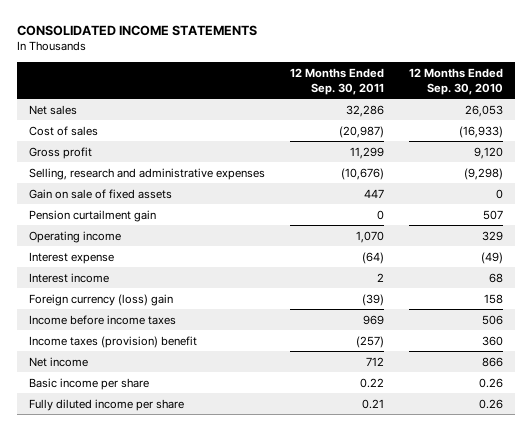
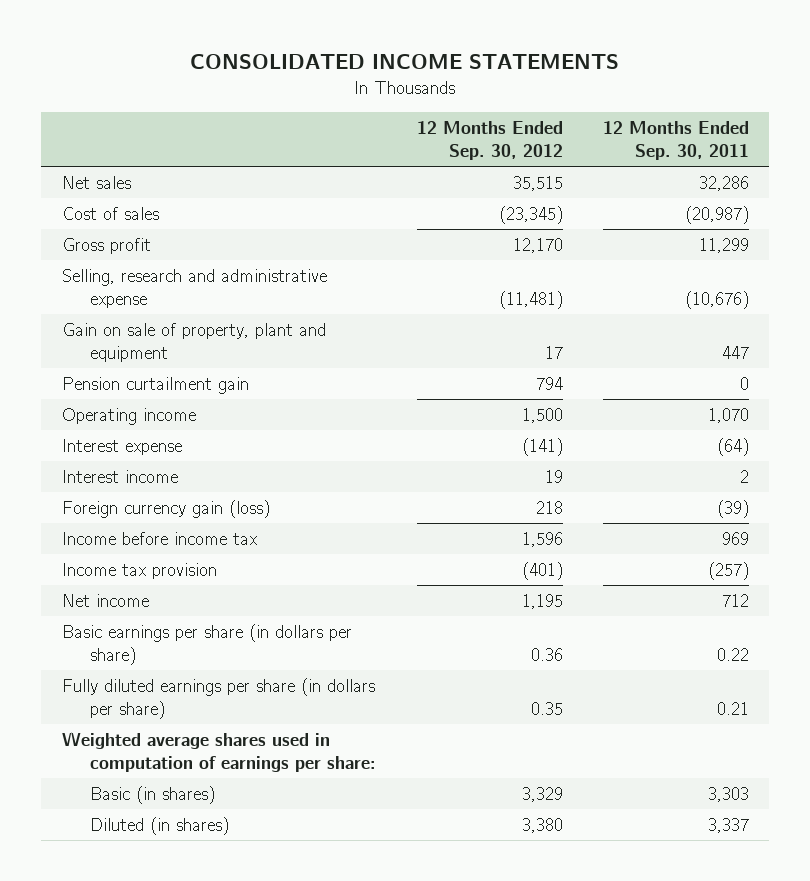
- | 12 Months Ended Sep. 30, 2011 | 12 Months Ended Sep. 30, 2010
+ | 12 Months Ended Sep. 30, 2012 | 12 Months Ended Sep. 30, 2011
- Selling, research and administrative expenses | (10,676) | (9,298)
- Gain on sale of fixed assets | 447 | 0
+ Selling, research and administrative expense | (11,481) | (10,676)
+ Gain on sale of property, plant and equipment | 17 | 447
- Foreign currency (loss) gain | (39) | 158
- Income before income taxes | 969 | 506
- Income taxes (provision) benefit | (257) | 360
+ Foreign currency gain (loss) | 218 | (39)
+ Income before income tax | 1,596 | 969
+ Income tax provision | (401) | (257)
- Basic income per share | 0.22 | 0.26
- Fully diluted income per share | 0.21 | 0.26
+ Basic earnings per share (in dollars per share) | 0.36 | 0.22
+ Fully diluted earnings per share (in dollars per share) | 0.35 | 0.21
+ Weighted average shares used in computation of earnings per share:
+ Basic (in shares) | 3,329 | 3,303
+ Diluted (in shares) | 3,380 | 3,337

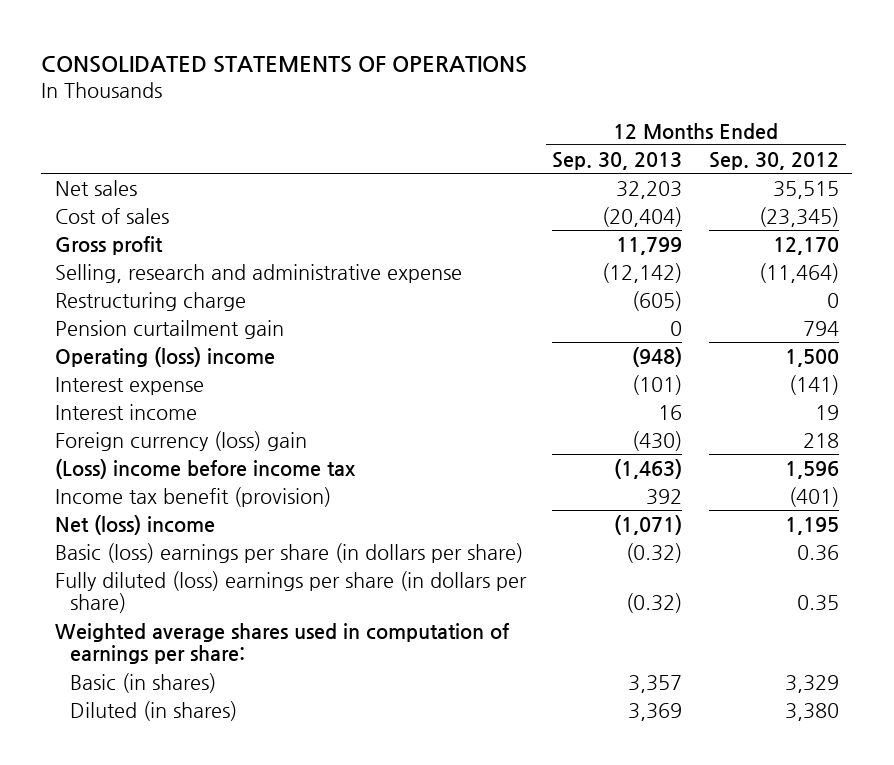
- CONSOLIDATED INCOME STATEMENTS
+ CONSOLIDATED STATEMENTS OF OPERATIONS
- | 12 Months Ended Sep. 30, 2012 | 12 Months Ended Sep. 30, 2011
+ | 12 Months Ended Sep. 30, 2013 | 12 Months Ended Sep. 30, 2012
- Selling, research and administrative expense | (11,481) | (10,676)
- Gain on sale of property, plant and equipment | 17 | 447
+ Selling, research and administrative expense | (12,142) | (11,464)
+ Restructuring charge | (605) | 0
- Operating income | 1,500 | 1,070
+ Operating (loss) income | (948) | 1,500
- Foreign currency gain (loss) | 218 | (39)
- Income before income tax | 1,596 | 969
- Income tax provision | (401) | (257)
- Net income | 1,195 | 712
- Basic earnings per share (in dollars per share) | 0.36 | 0.22
- Fully diluted earnings per share (in dollars per share) | 0.35 | 0.21
+ Foreign currency (loss) gain | (430) | 218
+ (Loss) income before income tax | (1,463) | 1,596
+ Income tax benefit (provision) | 392 | (401)
+ Net (loss) income | (1,071) | 1,195
+ Basic (loss) earnings per share (in dollars per share) | (0.32) | 0.36
+ Fully diluted (loss) earnings per share (in dollars per share) | (0.32) | 0.35

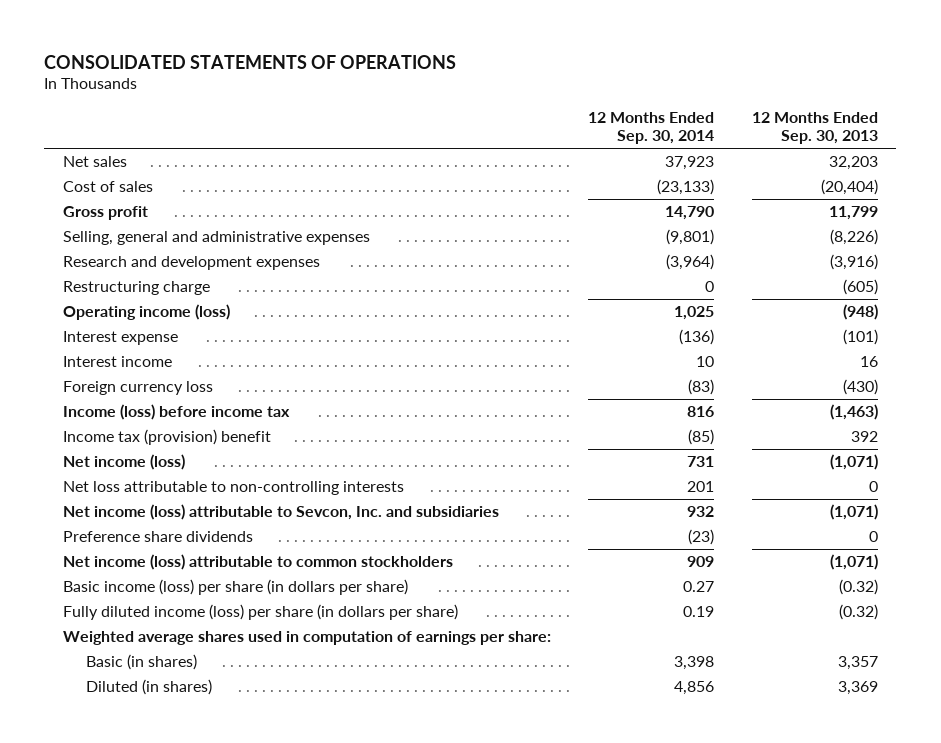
- | 12 Months Ended Sep. 30, 2013 | 12 Months Ended Sep. 30, 2012
+ | 12 Months Ended Sep. 30, 2014 | 12 Months Ended Sep. 30, 2013
- Selling, research and administrative expense | (12,142) | (11,464)
+ Selling, general and administrative expenses | (9,801) | (8,226)
+ Research and development expenses | (3,964) | (3,916)
- Pension curtailment gain | 0 | 794
- Operating (loss) income | (948) | 1,500
+ Operating income (loss) | 1,025 | (948)
- Foreign currency (loss) gain | (430) | 218
- (Loss) income before income tax | (1,463) | 1,596
- Income tax benefit (provision) | 392 | (401)
- Net (loss) income | (1,071) | 1,195
- Basic (loss) earnings per share (in dollars per share) | (0.32) | 0.36
- Fully diluted (loss) earnings per share (in dollars per share) | (0.32) | 0.35
+ Foreign currency loss | (83) | (430)
+ Income (loss) before income tax | 816 | (1,463)
+ Income tax (provision) benefit | (85) | 392
+ Net income (loss) | 731 | (1,071)
+ Net loss attributable to non-controlling interests | 201 | 0
+ Net income (loss) attributable to Sevcon, Inc. and subsidiaries | 932 | (1,071)
+ Preference share dividends | (23) | 0
+ Net income (loss) attributable to common stockholders | 909 | (1,071)
+ Basic income (loss) per share (in dollars per share) | 0.27 | (0.32)
+ Fully diluted income (loss) per share (in dollars per share) | 0.19 | (0.32)

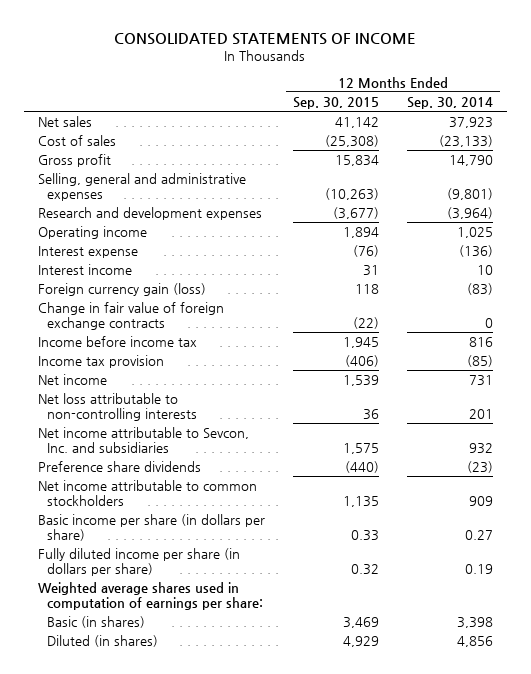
- CONSOLIDATED STATEMENTS OF OPERATIONS
+ CONSOLIDATED STATEMENTS OF INCOME
- | 12 Months Ended Sep. 30, 2014 | 12 Months Ended Sep. 30, 2013
+ | 12 Months Ended Sep. 30, 2015 | 12 Months Ended Sep. 30, 2014
- Restructuring charge | 0 | (605)
- Operating income (loss) | 1,025 | (948)
+ Operating income | 1,894 | 1,025
- Foreign currency loss | (83) | (430)
- Income (loss) before income tax | 816 | (1,463)
- Income tax (provision) benefit | (85) | 392
- Net income (loss) | 731 | (1,071)
+ Foreign currency gain (loss) | 118 | (83)
+ Change in fair value of foreign exchange contracts | (22) | 0
+ Income before income tax | 1,945 | 816
+ Income tax provision | (406) | (85)
+ Net income | 1,539 | 731
- Net income (loss) attributable to Sevcon, Inc. and subsidiaries | 932 | (1,071)
+ Net income attributable to Sevcon, Inc. and subsidiaries | 1,575 | 932
- Net income (loss) attributable to common stockholders | 909 | (1,071)
- Basic income (loss) per share (in dollars per share) | 0.27 | (0.32)
- Fully diluted income (loss) per share (in dollars per share) | 0.19 | (0.32)
+ Net income attributable to common stockholders | 1,135 | 909
+ Basic income per share (in dollars per share) | 0.33 | 0.27
+ Fully diluted income per share (in dollars per share) | 0.32 | 0.19

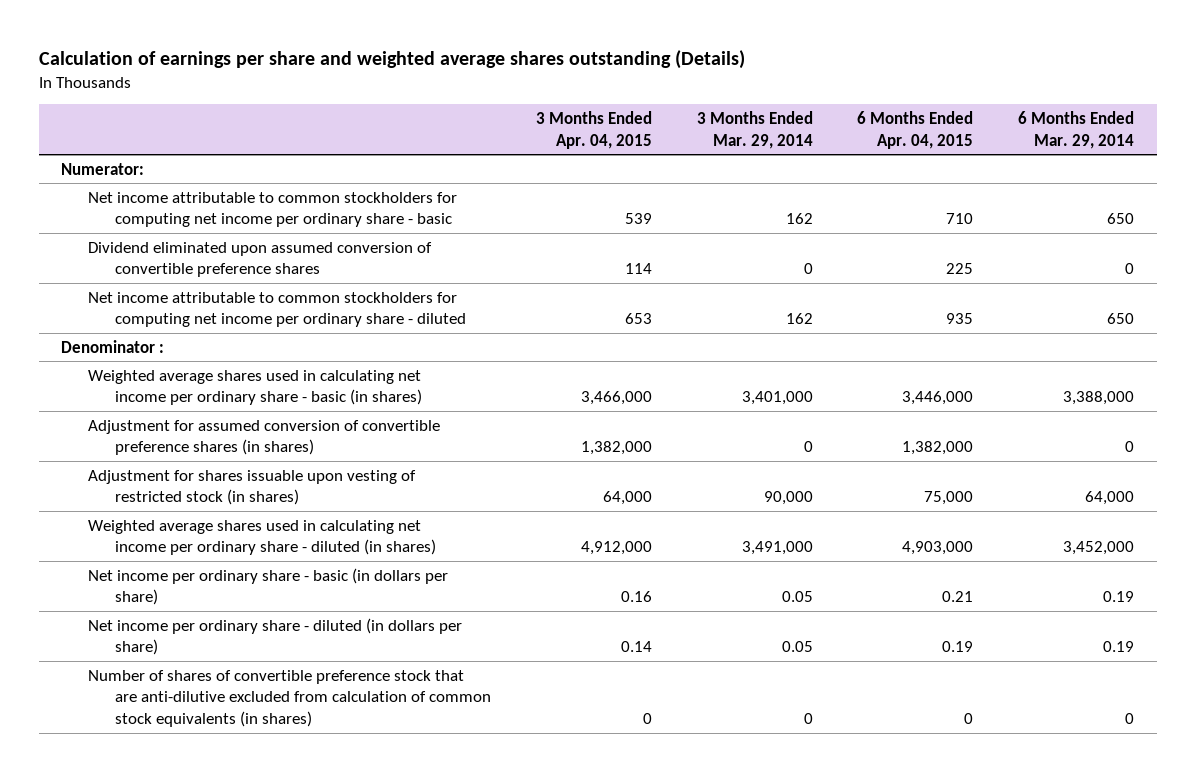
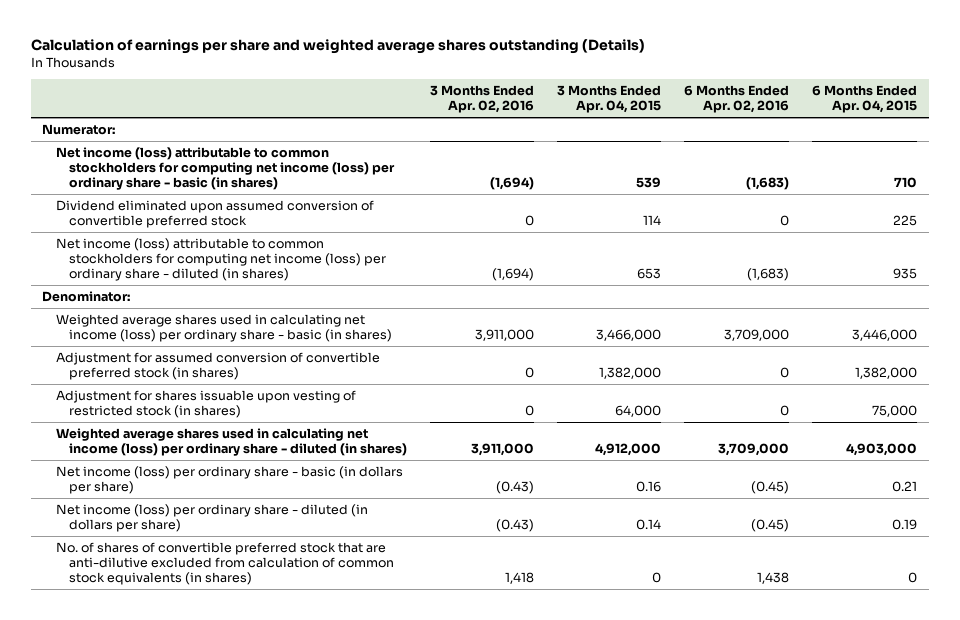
- | 3 Months Ended Apr. 04, 2015 | 3 Months Ended Mar. 29, 2014 | 6 Months Ended Apr. 04, 2015 | 6 Months Ended Mar. 29, 2014
+ | 3 Months Ended Apr. 02, 2016 | 3 Months Ended Apr. 04, 2015 | 6 Months Ended Apr. 02, 2016 | 6 Months Ended Apr. 04, 2015
- Net income attributable to common stockholders for computing net income per ordinary share - basic | 539 | 162 | 710 | 650
- Dividend eliminated upon assumed conversion of convertible preference shares | 114 | 0 | 225 | 0
- Net income attributable to common stockholders for computing net income per ordinary share - diluted | 653 | 162 | 935 | 650
- Denominator :
- Weighted average shares used in calculating net income per ordinary share - basic (in shares) | 3,466,000 | 3,401,000 | 3,446,000 | 3,388,000
- Adjustment for assumed conversion of convertible preference shares (in shares) | 1,382,000 | 0 | 1,382,000 | 0
+ Net income (loss) attributable to common stockholders for computing net income (loss) per ordinary share - basic (in shares) | (1,694) | 539 | (1,683) | 710
+ Dividend eliminated upon assumed conversion of convertible preferred stock | 0 | 114 | 0 | 225
+ Net income (loss) attributable to common stockholders for computing net income (loss) per ordinary share - diluted (in shares) | (1,694) | 653 | (1,683) | 935
+ Denominator:
+ Weighted average shares used in calculating net income (loss) per ordinary share - basic (in shares) | 3,911,000 | 3,466,000 | 3,709,000 | 3,446,000
+ Adjustment for assumed conversion of convertible preferred stock (in shares) | 0 | 1,382,000 | 0 | 1,382,000
- Weighted average shares used in calculating net income per ordinary share - diluted (in shares) | 4,912,000 | 3,491,000 | 4,903,000 | 3,452,000
- Net income per ordinary share - basic (in dollars per share) | 0.16 | 0.05 | 0.21 | 0.19
- Net income per ordinary share - diluted (in dollars per share) | 0.14 | 0.05 | 0.19 | 0.19
- Number of shares of convertible preference stock that are anti-dilutive excluded from calculation of common stock equivalents (in shares) | 0 | 0 | 0 | 0
+ Weighted average shares used in calculating net income (loss) per ordinary share - diluted (in shares) | 3,911,000 | 4,912,000 | 3,709,000 | 4,903,000
+ Net income (loss) per ordinary share - basic (in dollars per share) | (0.43) | 0.16 | (0.45) | 0.21
+ Net income (loss) per ordinary share - diluted (in dollars per share) | (0.43) | 0.14 | (0.45) | 0.19
+ No. of shares of convertible preferred stock that are anti-dilutive excluded from calculation of common stock equivalents (in shares) | 1,418 | 0 | 1,438 | 0

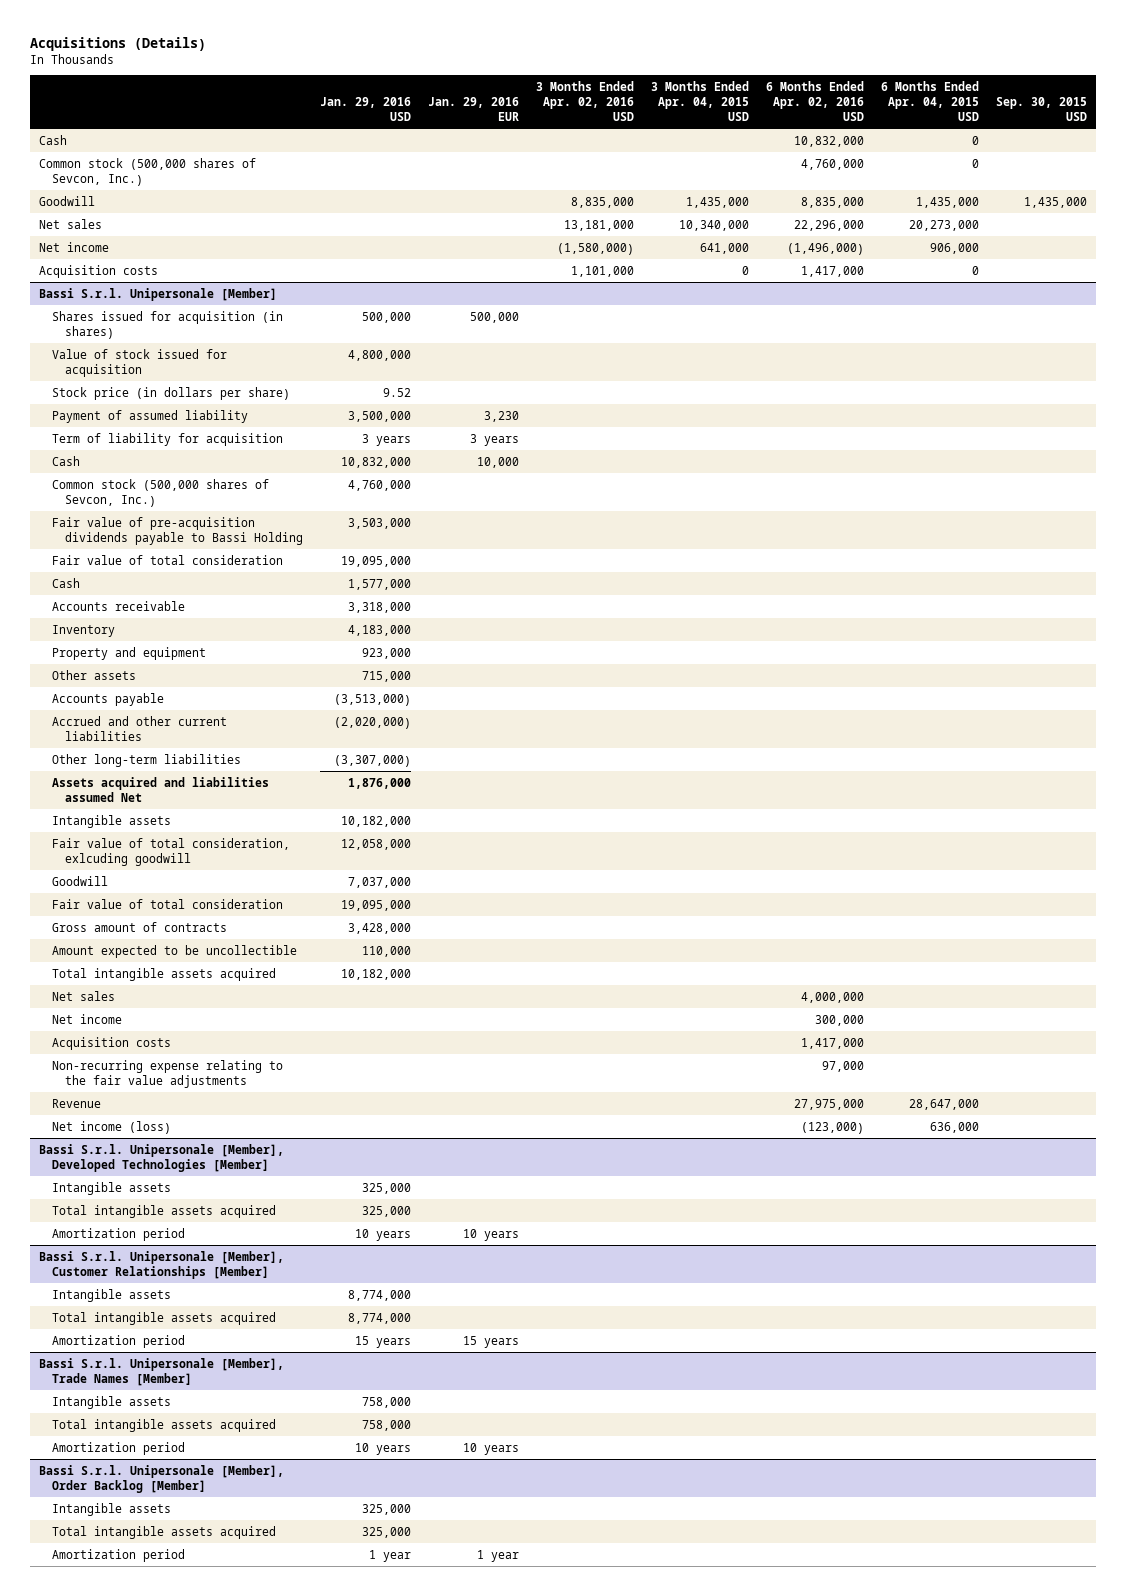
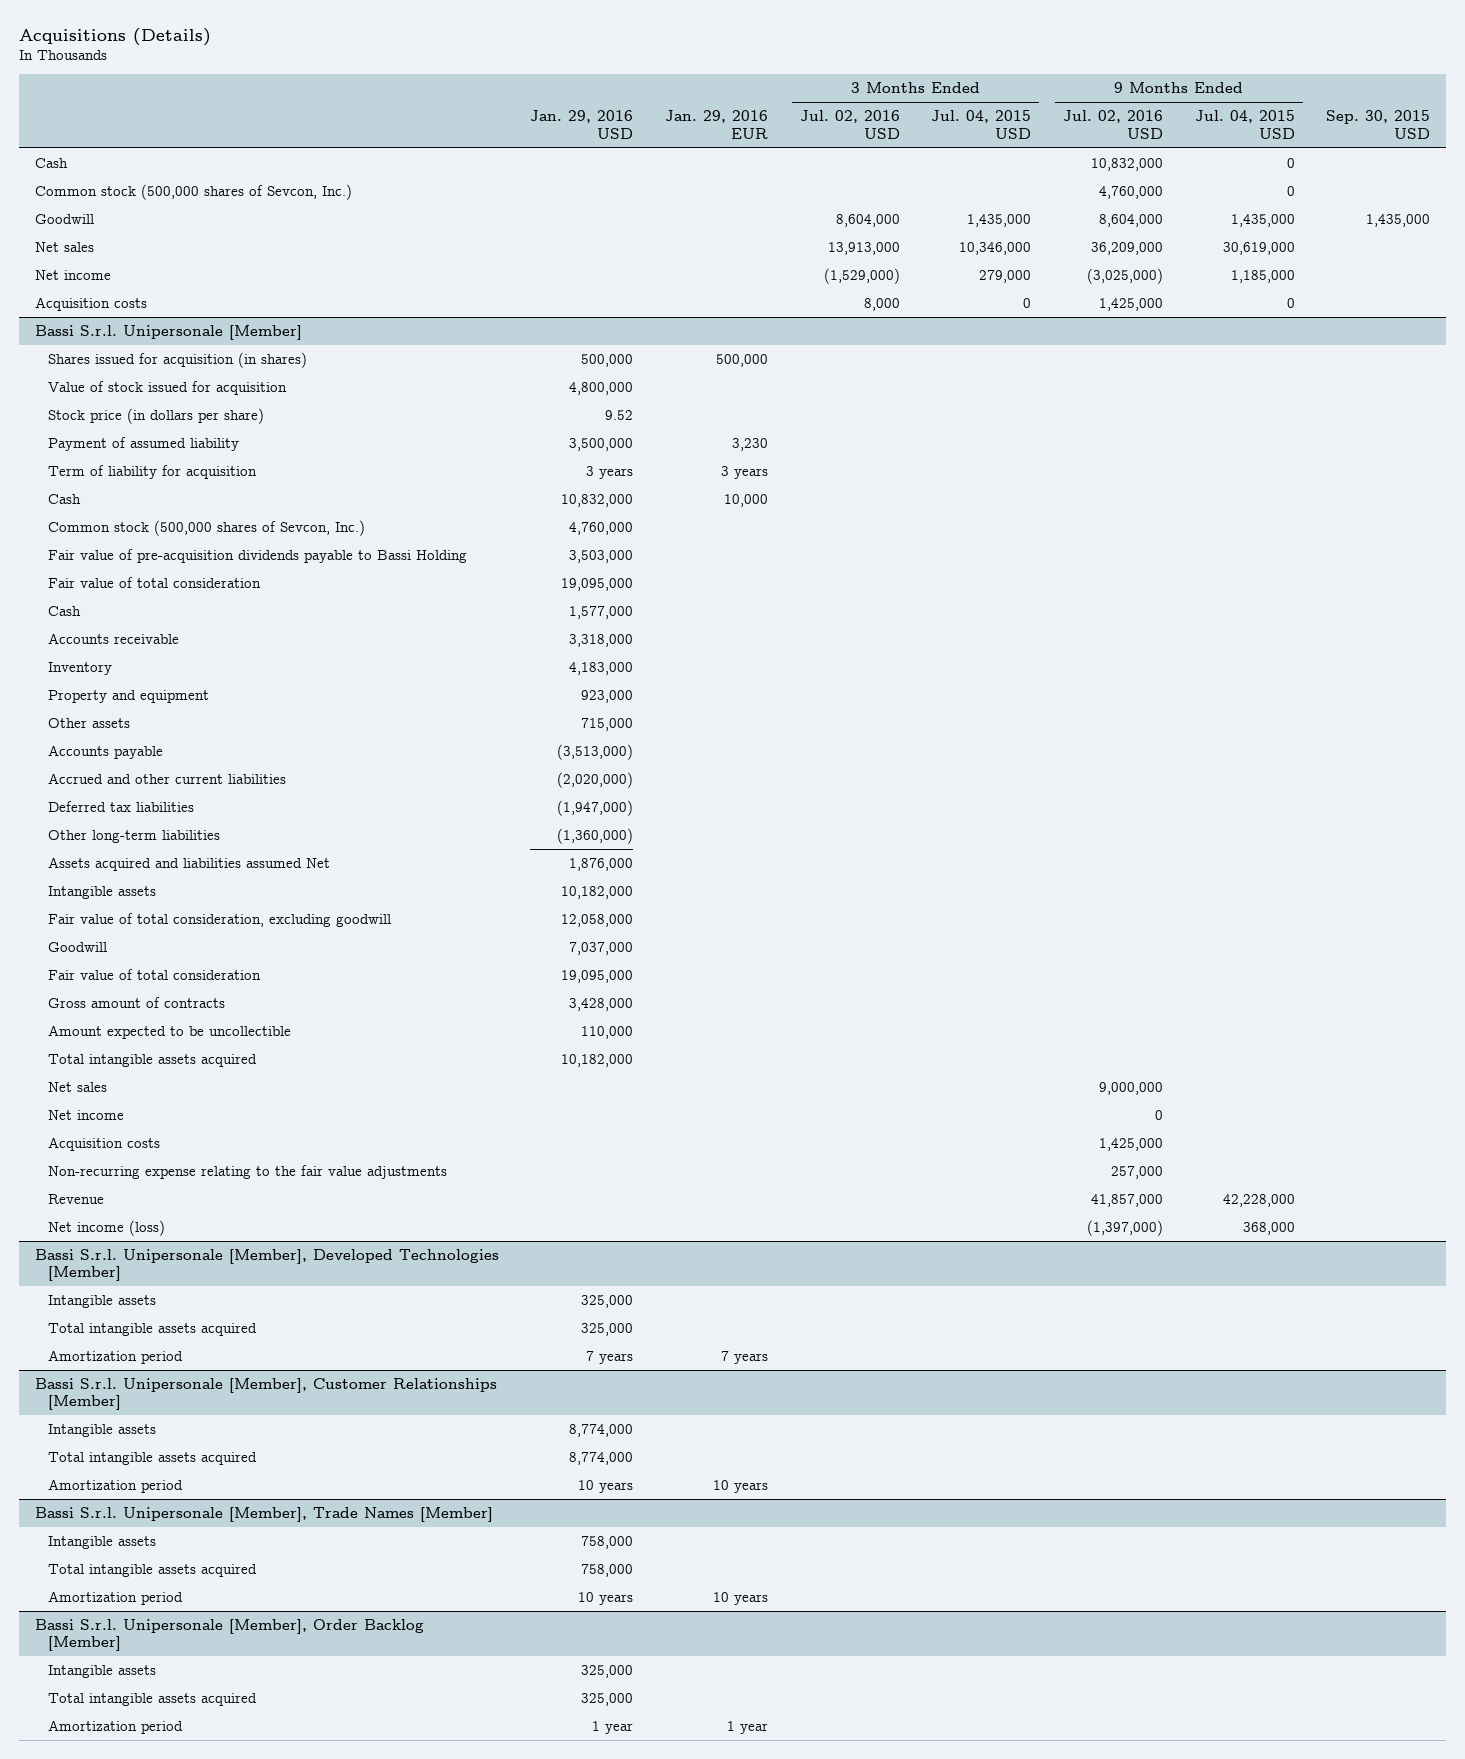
- | Jan. 29, 2016 USD | Jan. 29, 2016 EUR | 3 Months Ended Apr. 02, 2016 USD | 3 Months Ended Apr. 04, 2015 USD | 6 Months Ended Apr. 02, 2016 USD | 6 Months Ended Apr. 04, 2015 USD | Sep. 30, 2015 USD
+ | Jan. 29, 2016 USD | Jan. 29, 2016 EUR | 3 Months Ended Jul. 02, 2016 USD | 3 Months Ended Jul. 04, 2015 USD | 9 Months Ended Jul. 02, 2016 USD | 9 Months Ended Jul. 04, 2015 USD | Sep. 30, 2015 USD
@ Bassi S.r.l. Unipersonale [Member]
- Other long-term liabilities | (3,307,000) | | | | | |
+ Deferred tax liabilities | (1,947,000) | | | | | |
+ Other long-term liabilities | (1,360,000) | | | | | |
- Fair value of total consideration, exlcuding goodwill | 12,058,000 | | | | | |
+ Fair value of total consideration, excluding goodwill | 12,058,000 | | | | | |
@ Bassi S.r.l. Unipersonale [Member], Developed Technologies [Member]
- Amortization period | 10 years | 10 years | | | | |
+ Amortization period | 7 years | 7 years | | | | |
@ Bassi S.r.l. Unipersonale [Member], Customer Relationships [Member]
- Amortization period | 15 years | 15 years | | | | |
+ Amortization period | 10 years | 10 years | | | | |

